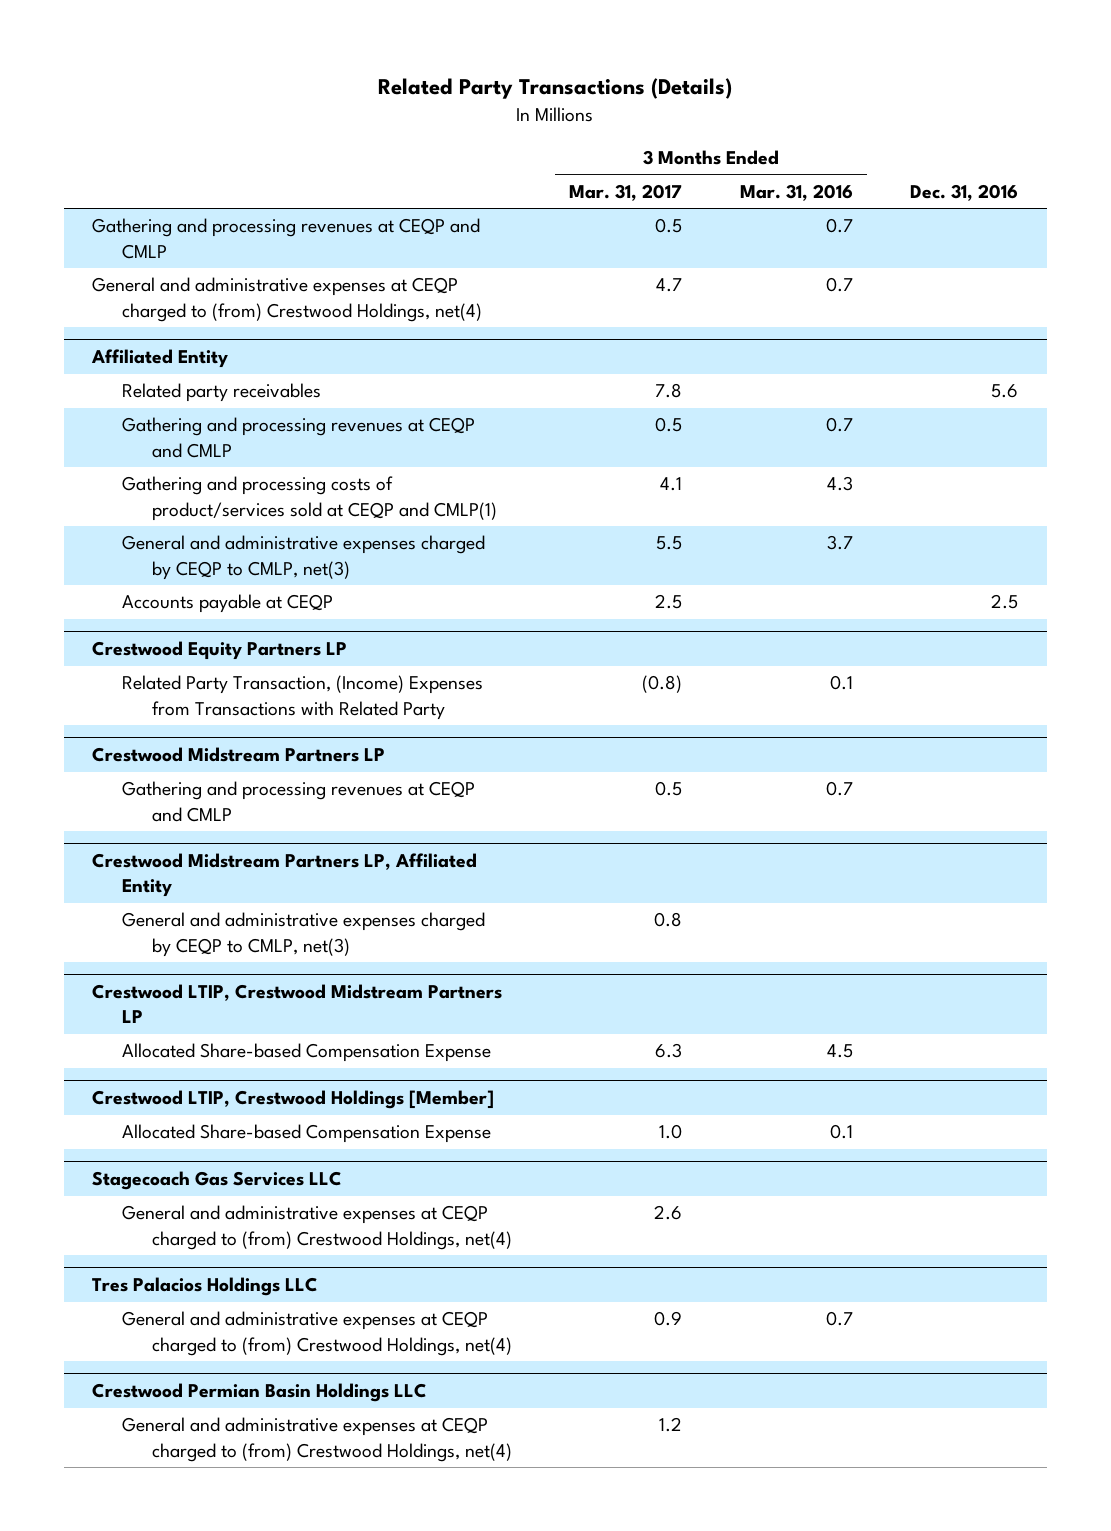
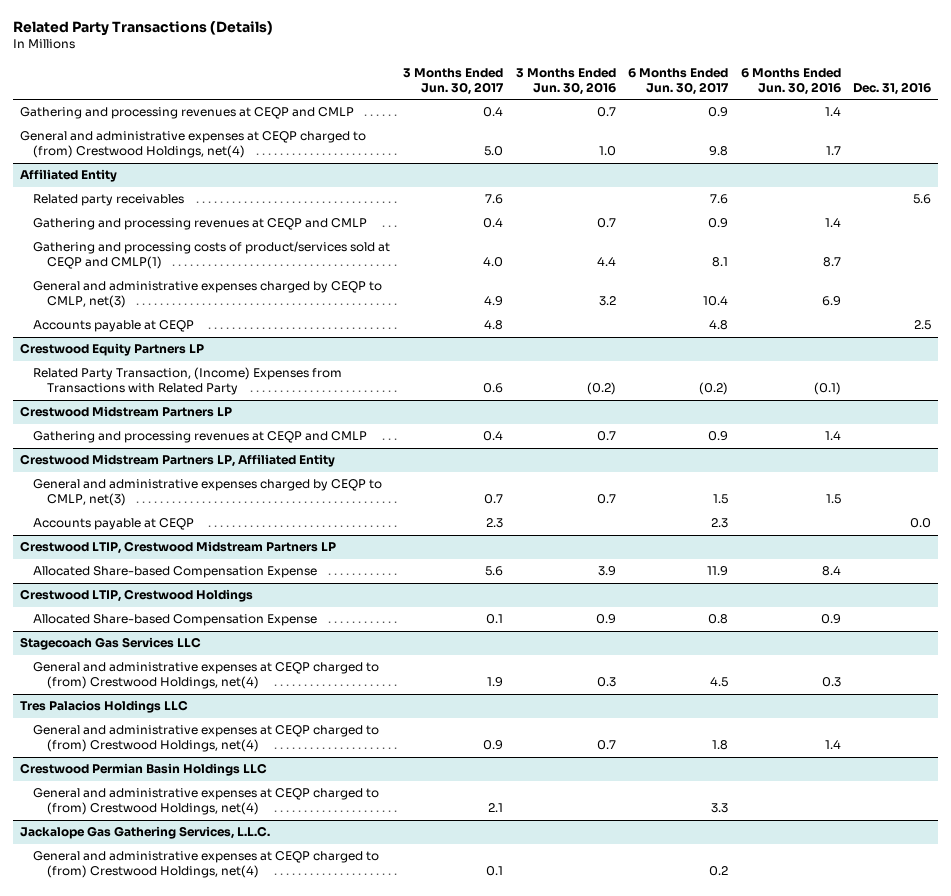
- | 3 Months Ended Mar. 31, 2017 | 3 Months Ended Mar. 31, 2016 | Dec. 31, 2016
+ | 3 Months Ended Jun. 30, 2017 | 3 Months Ended Jun. 30, 2016 | 6 Months Ended Jun. 30, 2017 | 6 Months Ended Jun. 30, 2016 | Dec. 31, 2016
@ Crestwood Midstream Partners LP, Affiliated Entity
+ Accounts payable at CEQP | 2.3 | | 2.3 | | 0.0
- Crestwood LTIP, Crestwood Holdings [Member]
+ Crestwood LTIP, Crestwood Holdings
+ Jackalope Gas Gathering Services, L.L.C.
+ General and administrative expenses at CEQP charged to (from) Crestwood Holdings, net(4) | 0.1 | | 0.2 | |

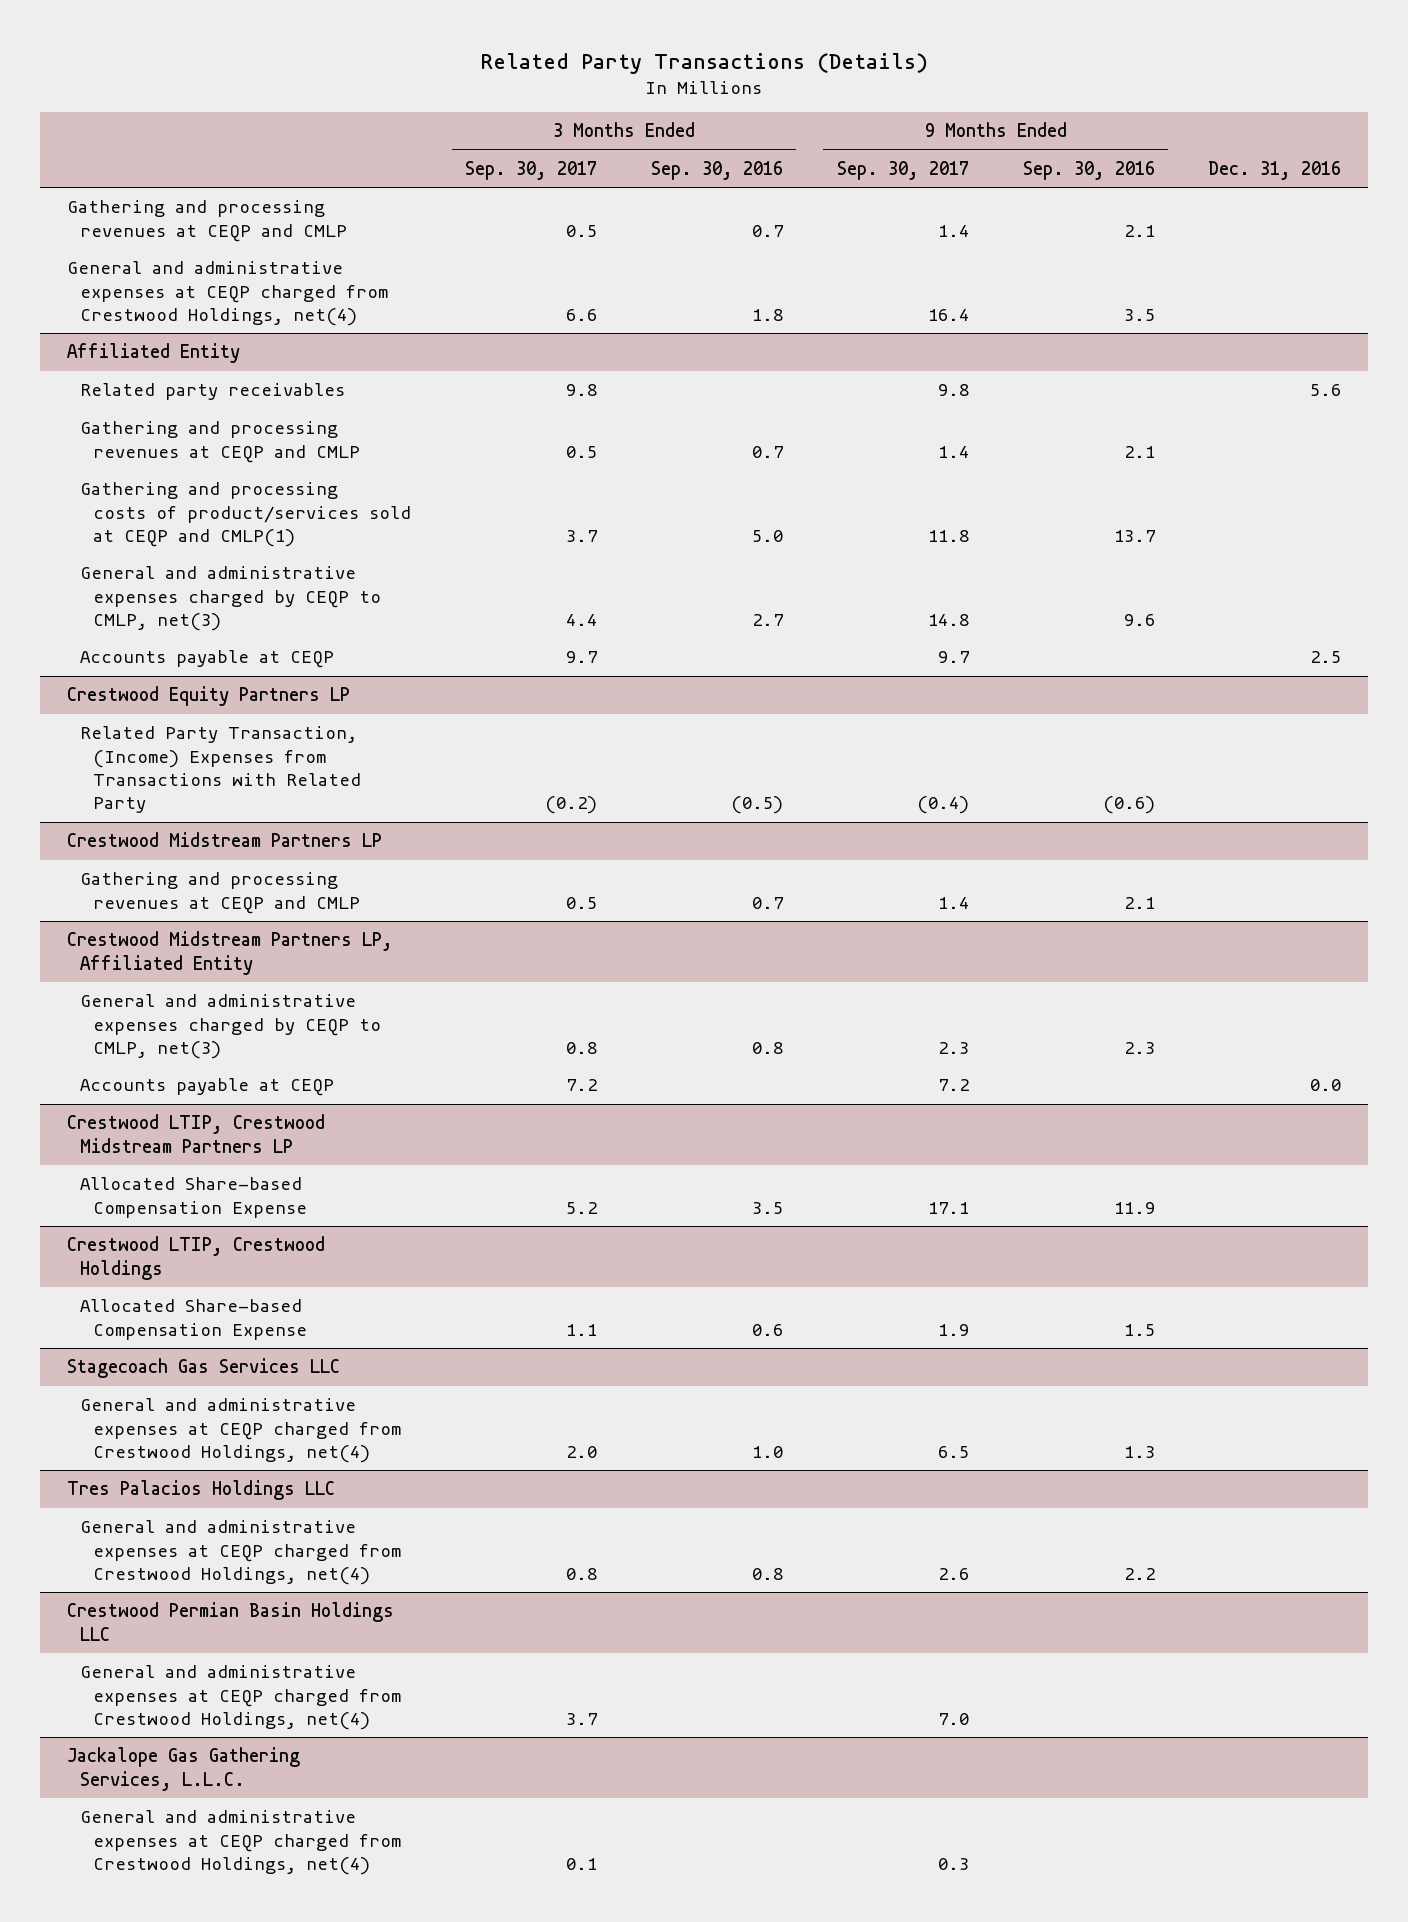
- | 3 Months Ended Jun. 30, 2017 | 3 Months Ended Jun. 30, 2016 | 6 Months Ended Jun. 30, 2017 | 6 Months Ended Jun. 30, 2016 | Dec. 31, 2016
+ | 3 Months Ended Sep. 30, 2017 | 3 Months Ended Sep. 30, 2016 | 9 Months Ended Sep. 30, 2017 | 9 Months Ended Sep. 30, 2016 | Dec. 31, 2016
- General and administrative expenses at CEQP charged to (from) Crestwood Holdings, net(4) | 5.0 | 1.0 | 9.8 | 1.7 |
+ General and administrative expenses at CEQP charged from Crestwood Holdings, net(4) | 6.6 | 1.8 | 16.4 | 3.5 |
@ Stagecoach Gas Services LLC
- General and administrative expenses at CEQP charged to (from) Crestwood Holdings, net(4) | 1.9 | 0.3 | 4.5 | 0.3 |
+ General and administrative expenses at CEQP charged from Crestwood Holdings, net(4) | 2.0 | 1.0 | 6.5 | 1.3 |
@ Tres Palacios Holdings LLC
- General and administrative expenses at CEQP charged to (from) Crestwood Holdings, net(4) | 0.9 | 0.7 | 1.8 | 1.4 |
+ General and administrative expenses at CEQP charged from Crestwood Holdings, net(4) | 0.8 | 0.8 | 2.6 | 2.2 |
@ Crestwood Permian Basin Holdings LLC
- General and administrative expenses at CEQP charged to (from) Crestwood Holdings, net(4) | 2.1 | | 3.3 | |
+ General and administrative expenses at CEQP charged from Crestwood Holdings, net(4) | 3.7 | | 7.0 | |
@ Jackalope Gas Gathering Services, L.L.C.
- General and administrative expenses at CEQP charged to (from) Crestwood Holdings, net(4) | 0.1 | | 0.2 | |
+ General and administrative expenses at CEQP charged from Crestwood Holdings, net(4) | 0.1 | | 0.3 | |

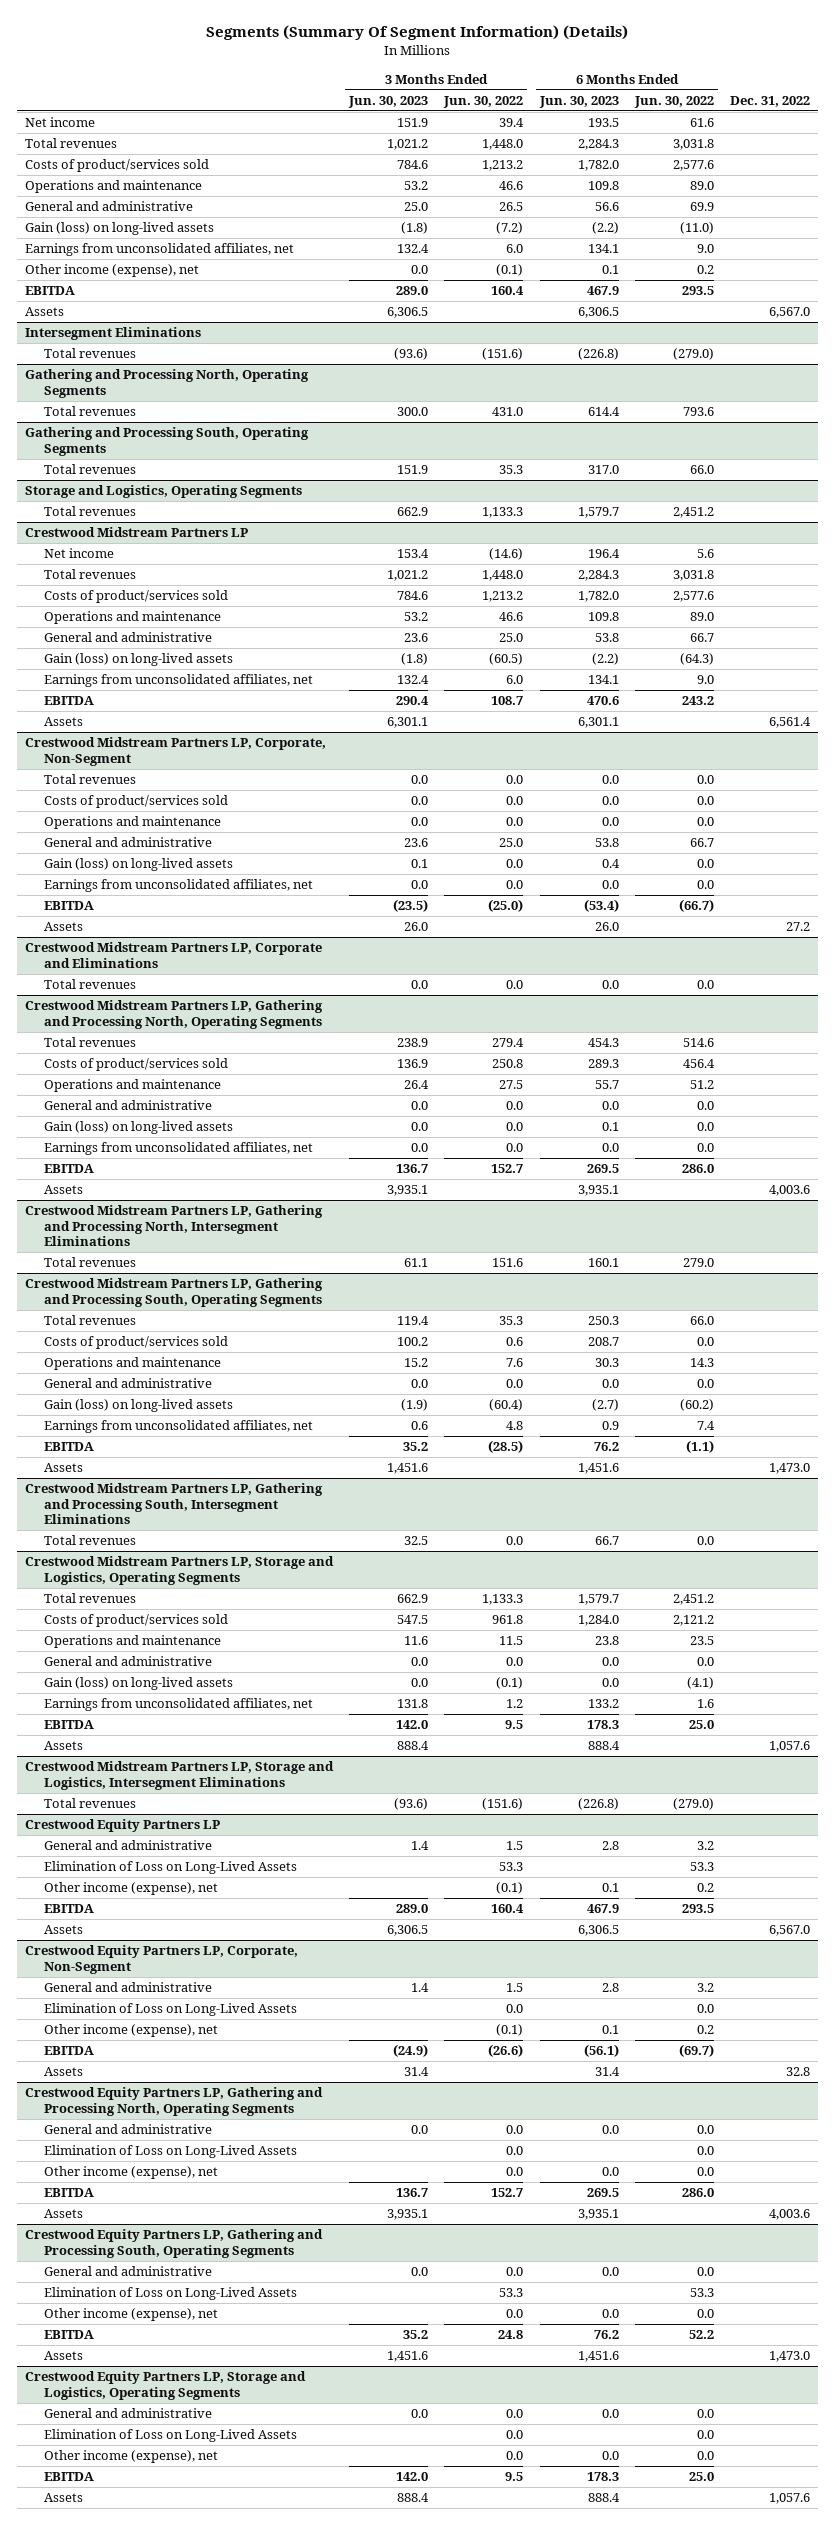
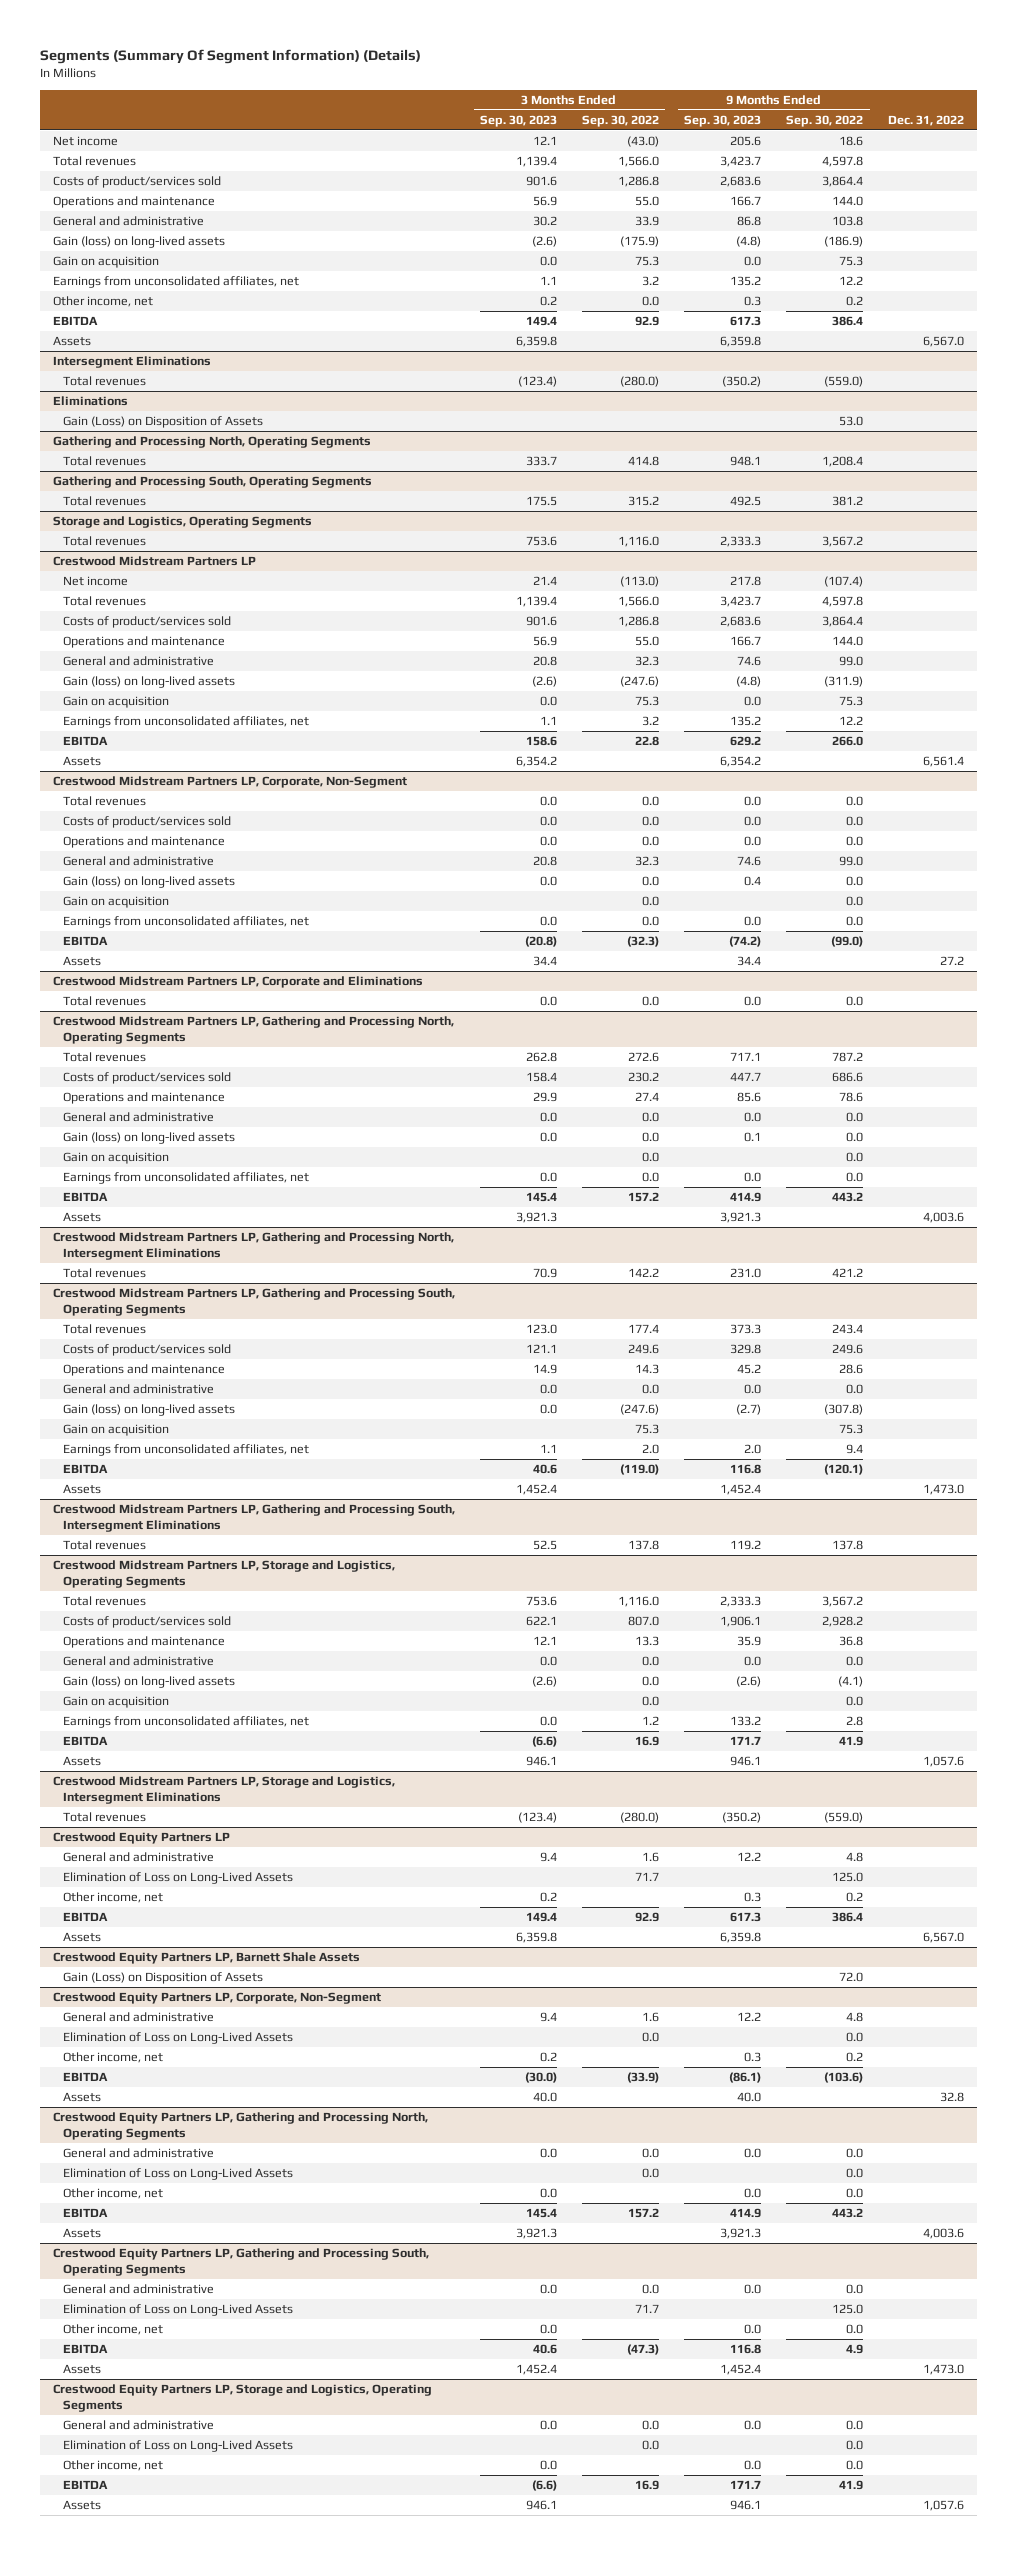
- | 3 Months Ended Jun. 30, 2023 | 3 Months Ended Jun. 30, 2022 | 6 Months Ended Jun. 30, 2023 | 6 Months Ended Jun. 30, 2022 | Dec. 31, 2022
+ | 3 Months Ended Sep. 30, 2023 | 3 Months Ended Sep. 30, 2022 | 9 Months Ended Sep. 30, 2023 | 9 Months Ended Sep. 30, 2022 | Dec. 31, 2022
+ Gain on acquisition | 0.0 | 75.3 | 0.0 | 75.3 |
- Other income (expense), net | 0.0 | (0.1) | 0.1 | 0.2 |
+ Other income, net | 0.2 | 0.0 | 0.3 | 0.2 |
+ Eliminations
+ Gain (Loss) on Disposition of Assets | | | | 53.0 |
@ Crestwood Midstream Partners LP
+ Gain on acquisition | 0.0 | 75.3 | 0.0 | 75.3 |
@ Crestwood Midstream Partners LP, Corporate, Non-Segment
+ Gain on acquisition | | 0.0 | | 0.0 |
@ Crestwood Midstream Partners LP, Gathering and Processing North, Operating Segments
+ Gain on acquisition | | 0.0 | | 0.0 |
@ Crestwood Midstream Partners LP, Gathering and Processing South, Operating Segments
+ Gain on acquisition | | 75.3 | | 75.3 |
@ Crestwood Midstream Partners LP, Storage and Logistics, Operating Segments
+ Gain on acquisition | | 0.0 | | 0.0 |
@ Crestwood Equity Partners LP
- Other income (expense), net | | (0.1) | 0.1 | 0.2 |
+ Other income, net | 0.2 | | 0.3 | 0.2 |
+ Crestwood Equity Partners LP, Barnett Shale Assets
+ Gain (Loss) on Disposition of Assets | | | | 72.0 |
@ Crestwood Equity Partners LP, Corporate, Non-Segment
- Other income (expense), net | | (0.1) | 0.1 | 0.2 |
+ Other income, net | 0.2 | | 0.3 | 0.2 |
@ Crestwood Equity Partners LP, Gathering and Processing North, Operating Segments
- Other income (expense), net | | 0.0 | 0.0 | 0.0 |
+ Other income, net | 0.0 | | 0.0 | 0.0 |
@ Crestwood Equity Partners LP, Gathering and Processing South, Operating Segments
- Other income (expense), net | | 0.0 | 0.0 | 0.0 |
+ Other income, net | 0.0 | | 0.0 | 0.0 |
@ Crestwood Equity Partners LP, Storage and Logistics, Operating Segments
- Other income (expense), net | | 0.0 | 0.0 | 0.0 |
+ Other income, net | 0.0 | | 0.0 | 0.0 |

